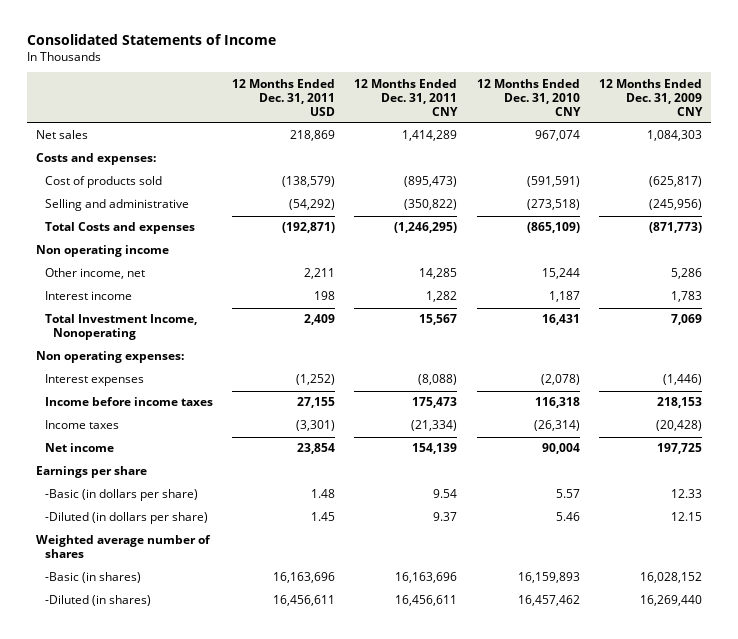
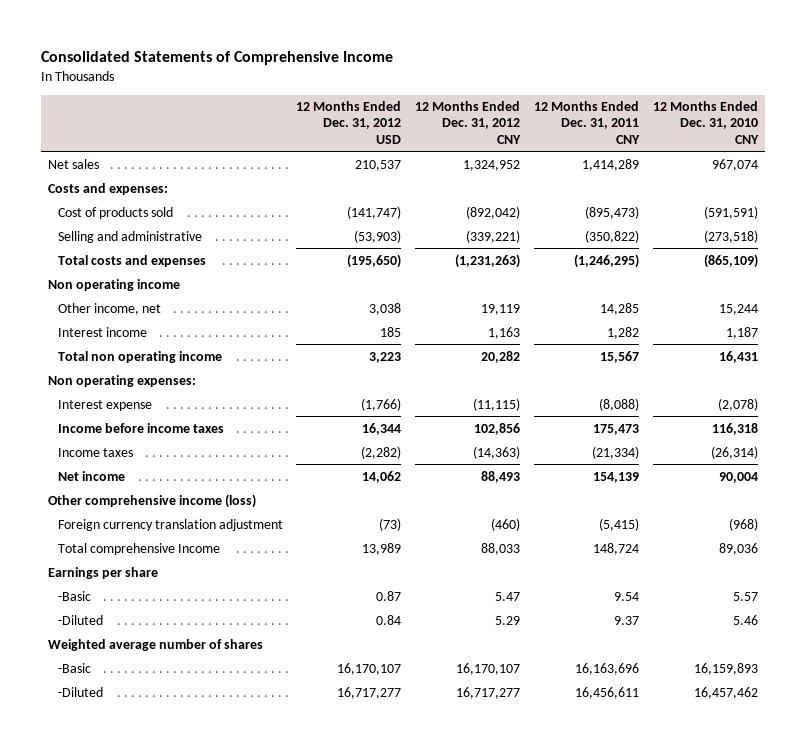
- Consolidated Statements of Income
+ Consolidated Statements of Comprehensive Income
- | 12 Months Ended Dec. 31, 2011 USD | 12 Months Ended Dec. 31, 2011 CNY | 12 Months Ended Dec. 31, 2010 CNY | 12 Months Ended Dec. 31, 2009 CNY
+ | 12 Months Ended Dec. 31, 2012 USD | 12 Months Ended Dec. 31, 2012 CNY | 12 Months Ended Dec. 31, 2011 CNY | 12 Months Ended Dec. 31, 2010 CNY
- Total Costs and expenses | (192,871) | (1,246,295) | (865,109) | (871,773)
+ Total costs and expenses | (195,650) | (1,231,263) | (1,246,295) | (865,109)
- Total Investment Income, Nonoperating | 2,409 | 15,567 | 16,431 | 7,069
+ Total non operating income | 3,223 | 20,282 | 15,567 | 16,431
- Interest expenses | (1,252) | (8,088) | (2,078) | (1,446)
+ Interest expense | (1,766) | (11,115) | (8,088) | (2,078)
+ Other comprehensive income (loss)
+ Foreign currency translation adjustment | (73) | (460) | (5,415) | (968)
+ Total comprehensive Income | 13,989 | 88,033 | 148,724 | 89,036
- -Basic (in dollars per share) | 1.48 | 9.54 | 5.57 | 12.33
- -Diluted (in dollars per share) | 1.45 | 9.37 | 5.46 | 12.15
+ -Basic | 0.87 | 5.47 | 9.54 | 5.57
+ -Diluted | 0.84 | 5.29 | 9.37 | 5.46
- -Basic (in shares) | 16,163,696 | 16,163,696 | 16,159,893 | 16,028,152
- -Diluted (in shares) | 16,456,611 | 16,456,611 | 16,457,462 | 16,269,440
+ -Basic | 16,170,107 | 16,170,107 | 16,163,696 | 16,159,893
+ -Diluted | 16,717,277 | 16,717,277 | 16,456,611 | 16,457,462

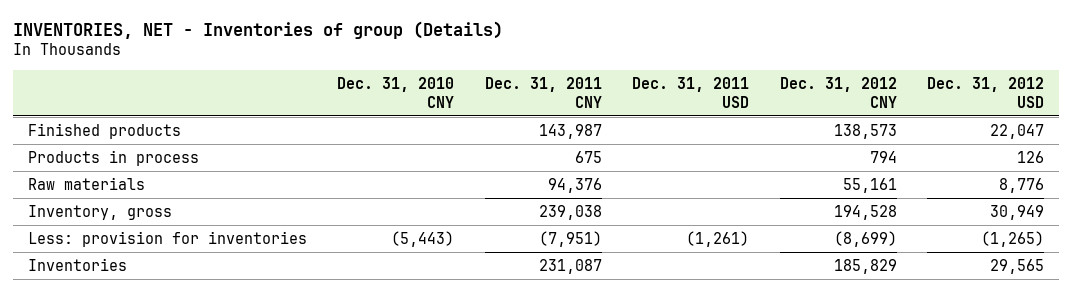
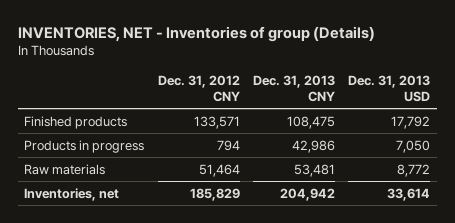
- | Dec. 31, 2010 CNY | Dec. 31, 2011 CNY | Dec. 31, 2011 USD | Dec. 31, 2012 CNY | Dec. 31, 2012 USD
+ | Dec. 31, 2012 CNY | Dec. 31, 2013 CNY | Dec. 31, 2013 USD
- Finished products | | 143,987 | | 138,573 | 22,047
- Products in process | | 675 | | 794 | 126
- Raw materials | | 94,376 | | 55,161 | 8,776
- Inventory, gross | | 239,038 | | 194,528 | 30,949
- Less: provision for inventories | (5,443) | (7,951) | (1,261) | (8,699) | (1,265)
- Inventories | | 231,087 | | 185,829 | 29,565
+ Finished products | 133,571 | 108,475 | 17,792
+ Products in progress | 794 | 42,986 | 7,050
+ Raw materials | 51,464 | 53,481 | 8,772
+ Inventories, net | 185,829 | 204,942 | 33,614

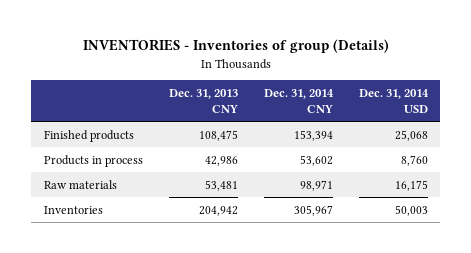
- INVENTORIES, NET - Inventories of group (Details)
+ INVENTORIES - Inventories of group (Details)
- | Dec. 31, 2012 CNY | Dec. 31, 2013 CNY | Dec. 31, 2013 USD
+ | Dec. 31, 2013 CNY | Dec. 31, 2014 CNY | Dec. 31, 2014 USD
- Products in progress | 794 | 42,986 | 7,050
+ Products in process | 42,986 | 53,602 | 8,760
- Inventories, net | 185,829 | 204,942 | 33,614
+ Inventories | 204,942 | 305,967 | 50,003

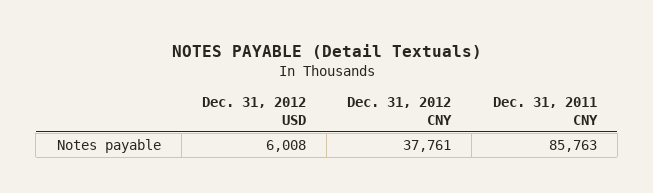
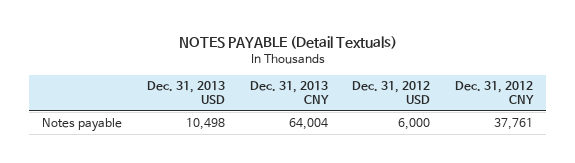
- | Dec. 31, 2012 USD | Dec. 31, 2012 CNY | Dec. 31, 2011 CNY
+ | Dec. 31, 2013 USD | Dec. 31, 2013 CNY | Dec. 31, 2012 USD | Dec. 31, 2012 CNY
- Notes payable | 6,008 | 37,761 | 85,763
+ Notes payable | 10,498 | 64,004 | 6,000 | 37,761

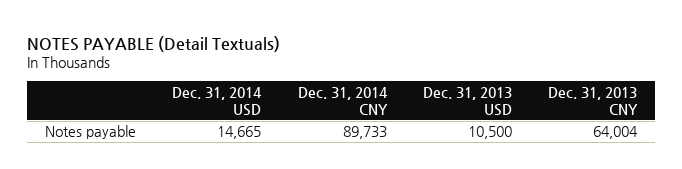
- | Dec. 31, 2013 USD | Dec. 31, 2013 CNY | Dec. 31, 2012 USD | Dec. 31, 2012 CNY
+ | Dec. 31, 2014 USD | Dec. 31, 2014 CNY | Dec. 31, 2013 USD | Dec. 31, 2013 CNY
- Notes payable | 10,498 | 64,004 | 6,000 | 37,761
+ Notes payable | 14,665 | 89,733 | 10,500 | 64,004

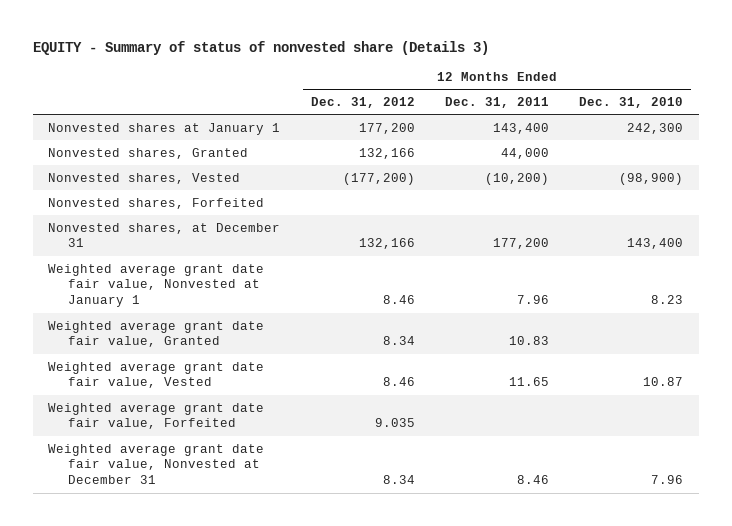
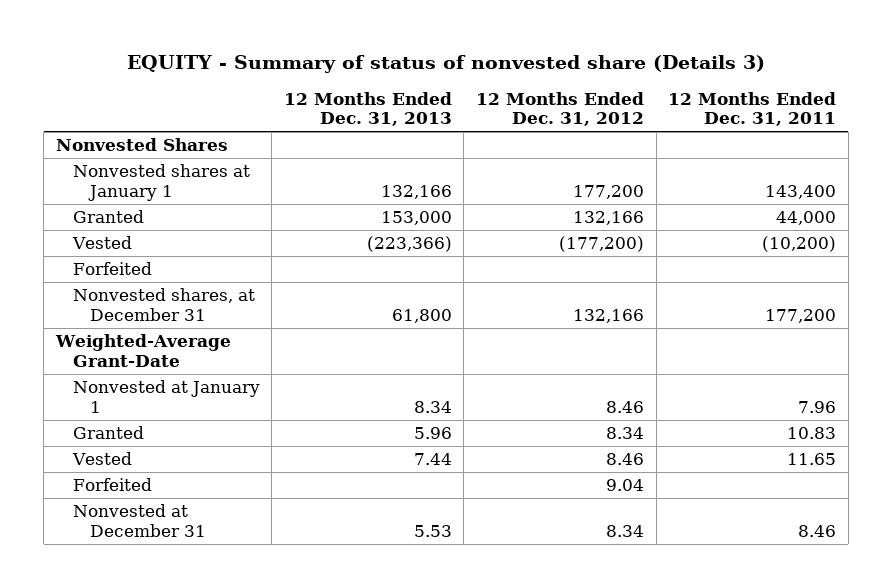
- | 12 Months Ended Dec. 31, 2012 | 12 Months Ended Dec. 31, 2011 | 12 Months Ended Dec. 31, 2010
+ | 12 Months Ended Dec. 31, 2013 | 12 Months Ended Dec. 31, 2012 | 12 Months Ended Dec. 31, 2011
+ Nonvested Shares
- Nonvested shares, Granted | 132,166 | 44,000 |
- Nonvested shares, Vested | (177,200) | (10,200) | (98,900)
- Nonvested shares, Forfeited
+ Granted | 153,000 | 132,166 | 44,000
+ Vested | (223,366) | (177,200) | (10,200)
+ Forfeited
- Weighted average grant date fair value, Nonvested at January 1 | 8.46 | 7.96 | 8.23
- Weighted average grant date fair value, Granted | 8.34 | 10.83 |
- Weighted average grant date fair value, Vested | 8.46 | 11.65 | 10.87
- Weighted average grant date fair value, Forfeited | 9.035 | |
- Weighted average grant date fair value, Nonvested at December 31 | 8.34 | 8.46 | 7.96
+ Weighted-Average Grant-Date
+ Nonvested at January 1 | 8.34 | 8.46 | 7.96
+ Granted | 5.96 | 8.34 | 10.83
+ Vested | 7.44 | 8.46 | 11.65
+ Forfeited | | 9.04 |
+ Nonvested at December 31 | 5.53 | 8.34 | 8.46

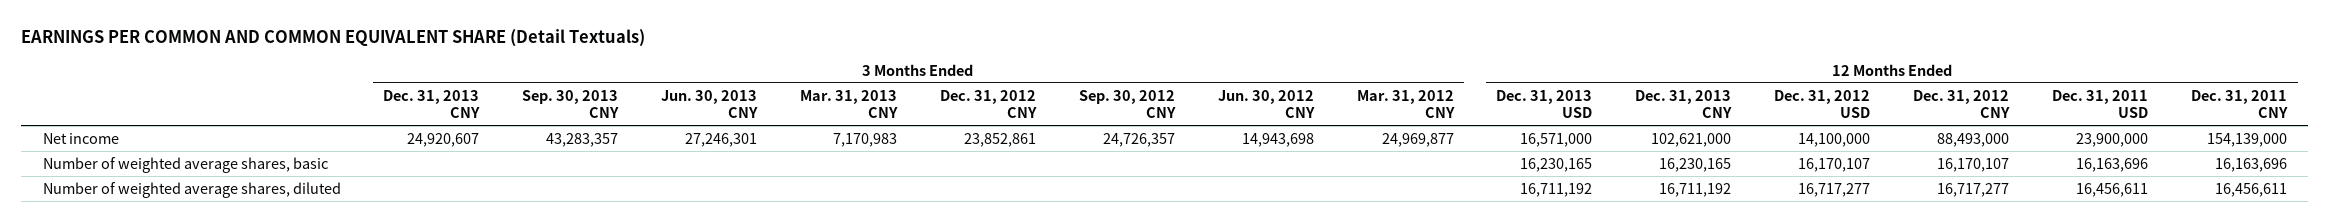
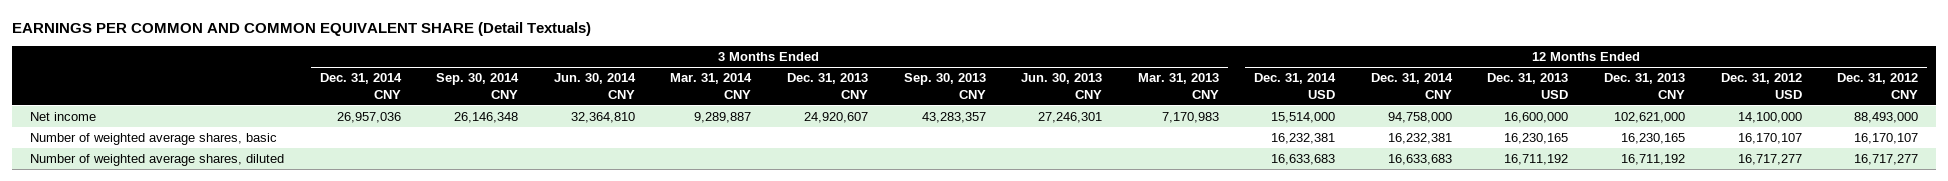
- | 3 Months Ended Dec. 31, 2013 CNY | 3 Months Ended Sep. 30, 2013 CNY | 3 Months Ended Jun. 30, 2013 CNY | 3 Months Ended Mar. 31, 2013 CNY | 3 Months Ended Dec. 31, 2012 CNY | 3 Months Ended Sep. 30, 2012 CNY | 3 Months Ended Jun. 30, 2012 CNY | 3 Months Ended Mar. 31, 2012 CNY | 12 Months Ended Dec. 31, 2013 USD | 12 Months Ended Dec. 31, 2013 CNY | 12 Months Ended Dec. 31, 2012 USD | 12 Months Ended Dec. 31, 2012 CNY | 12 Months Ended Dec. 31, 2011 USD | 12 Months Ended Dec. 31, 2011 CNY
+ | 3 Months Ended Dec. 31, 2014 CNY | 3 Months Ended Sep. 30, 2014 CNY | 3 Months Ended Jun. 30, 2014 CNY | 3 Months Ended Mar. 31, 2014 CNY | 3 Months Ended Dec. 31, 2013 CNY | 3 Months Ended Sep. 30, 2013 CNY | 3 Months Ended Jun. 30, 2013 CNY | 3 Months Ended Mar. 31, 2013 CNY | 12 Months Ended Dec. 31, 2014 USD | 12 Months Ended Dec. 31, 2014 CNY | 12 Months Ended Dec. 31, 2013 USD | 12 Months Ended Dec. 31, 2013 CNY | 12 Months Ended Dec. 31, 2012 USD | 12 Months Ended Dec. 31, 2012 CNY
- Net income | 24,920,607 | 43,283,357 | 27,246,301 | 7,170,983 | 23,852,861 | 24,726,357 | 14,943,698 | 24,969,877 | 16,571,000 | 102,621,000 | 14,100,000 | 88,493,000 | 23,900,000 | 154,139,000
+ Net income | 26,957,036 | 26,146,348 | 32,364,810 | 9,289,887 | 24,920,607 | 43,283,357 | 27,246,301 | 7,170,983 | 15,514,000 | 94,758,000 | 16,600,000 | 102,621,000 | 14,100,000 | 88,493,000

